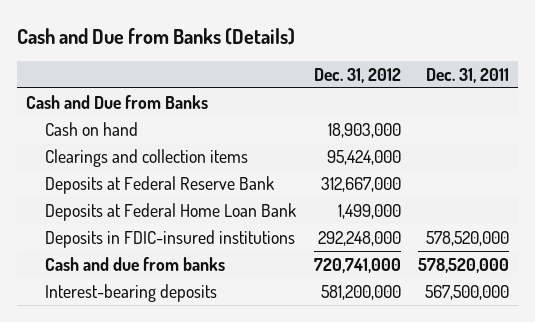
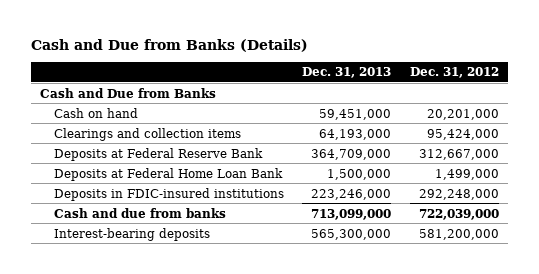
- | Dec. 31, 2012 | Dec. 31, 2011
+ | Dec. 31, 2013 | Dec. 31, 2012
- Cash on hand | 18,903,000 |
+ Cash on hand | 59,451,000 | 20,201,000
- Cash and due from banks | 720,741,000 | 578,520,000
+ Cash and due from banks | 713,099,000 | 722,039,000

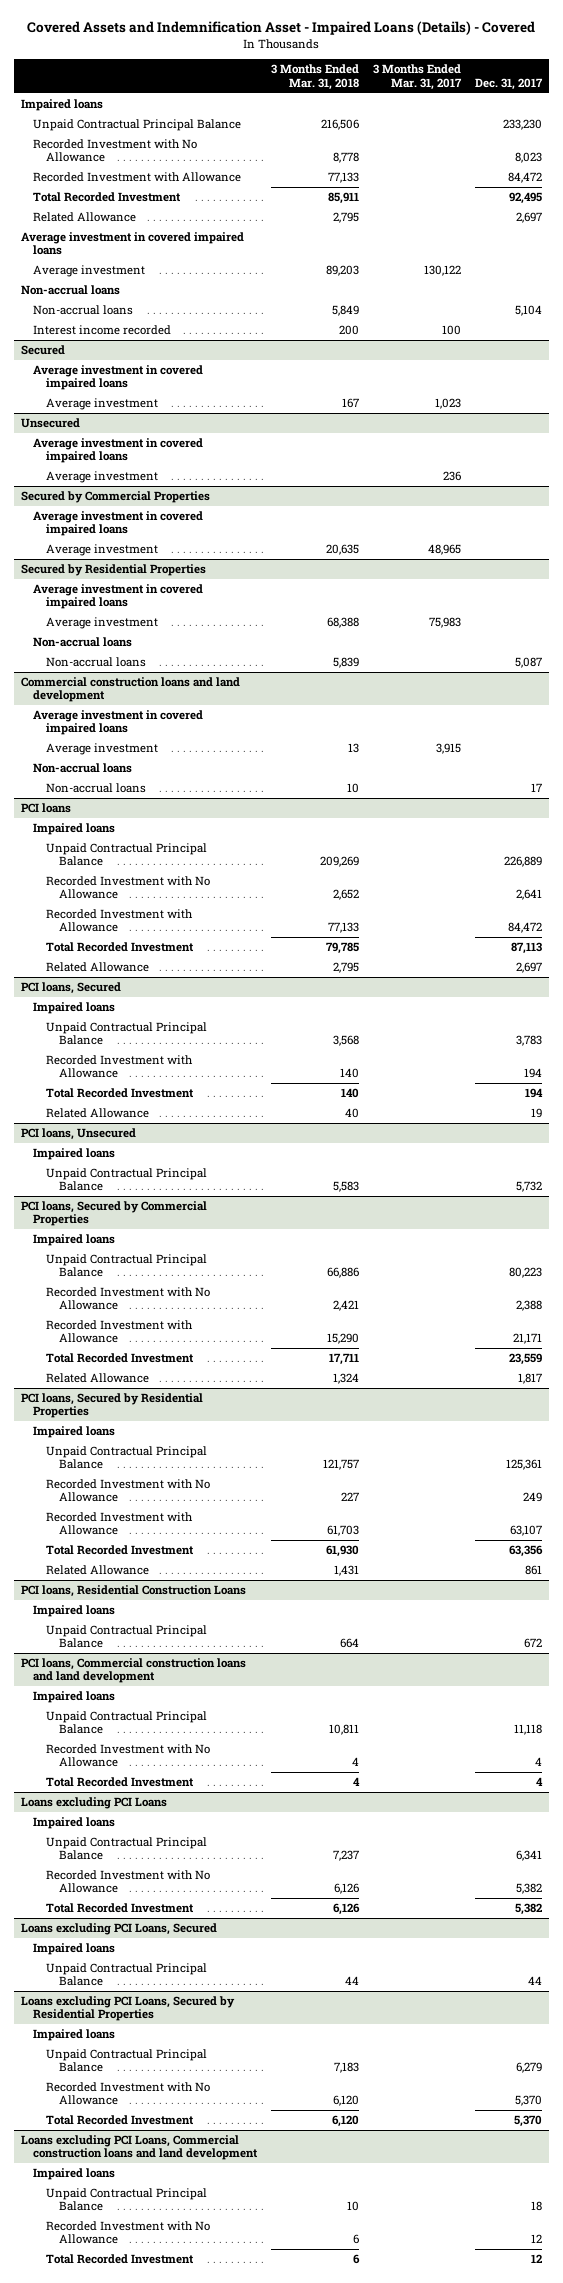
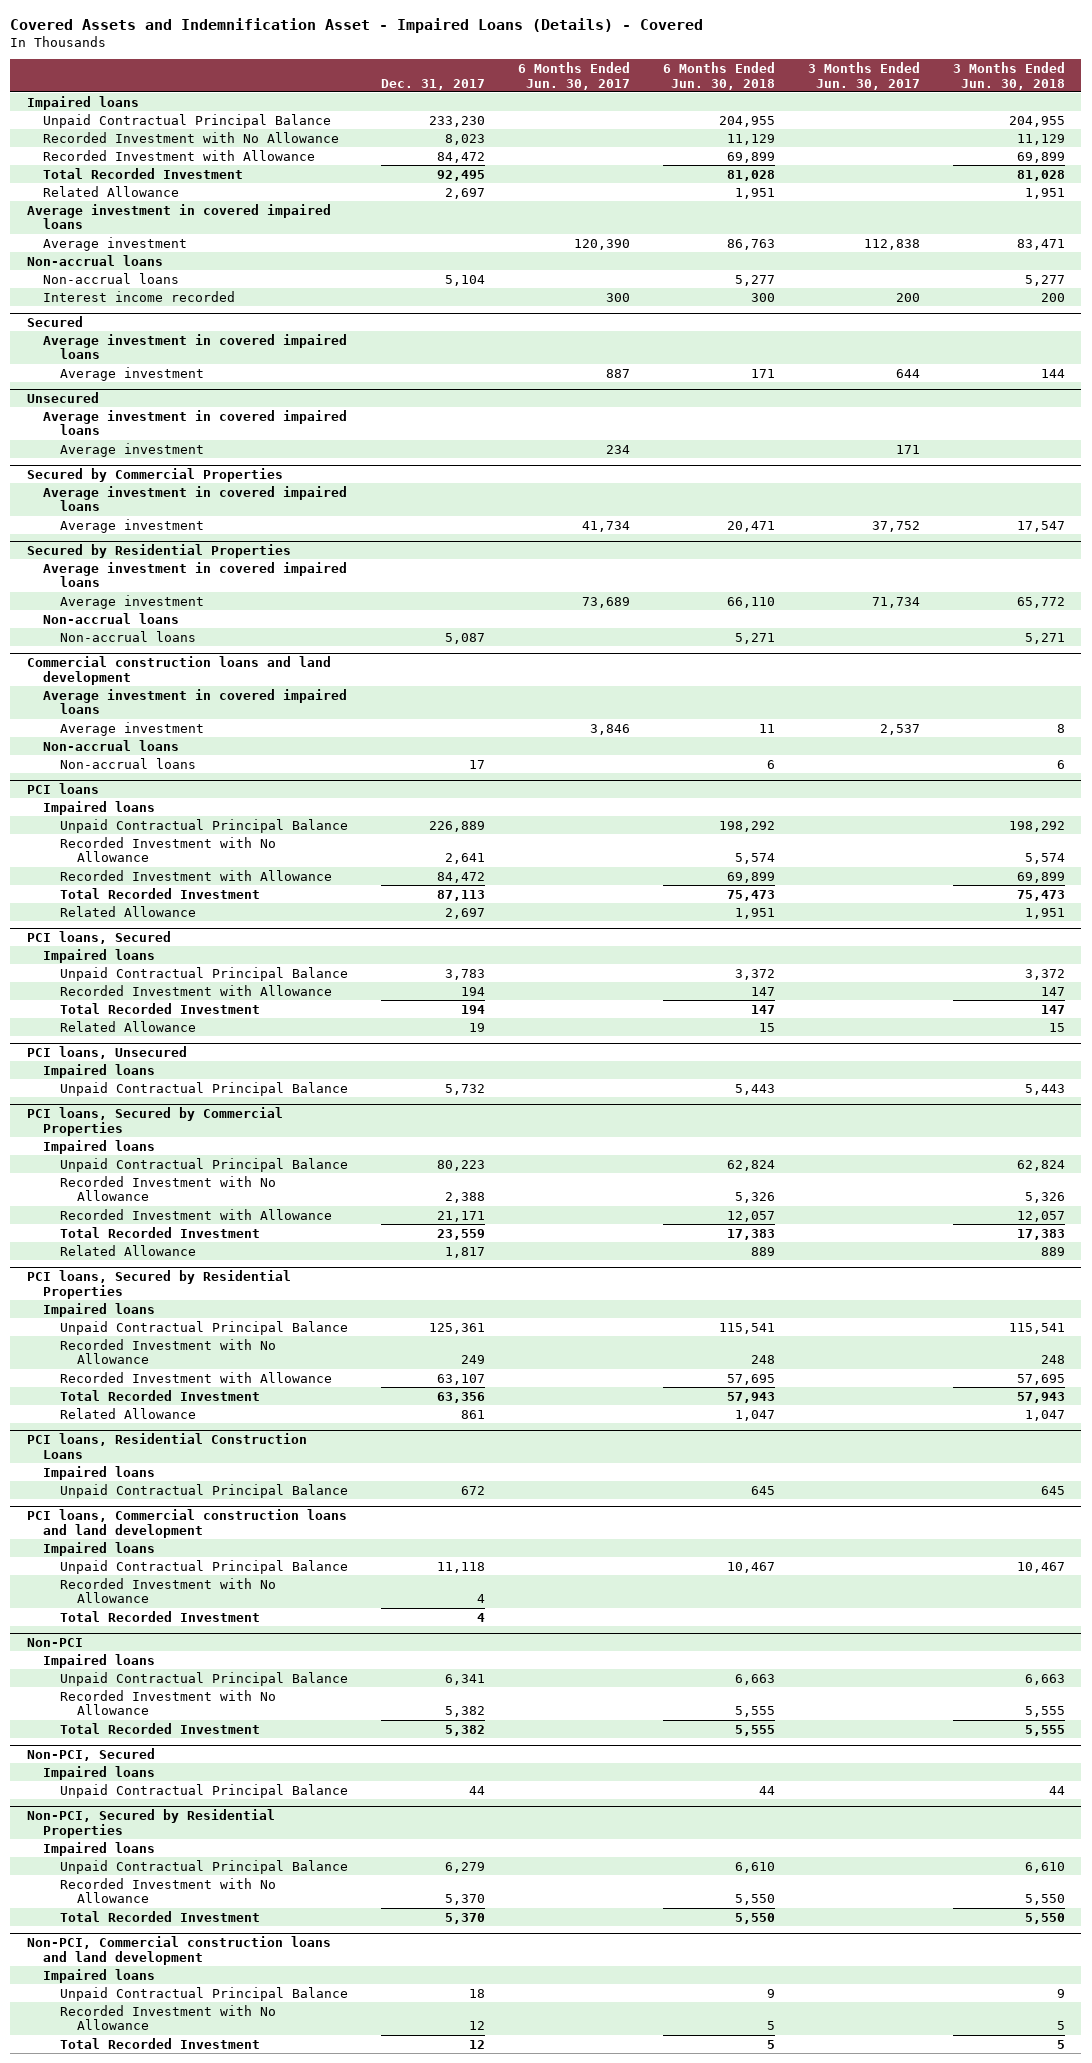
- | 3 Months Ended Mar. 31, 2018 | 3 Months Ended Mar. 31, 2017 | Dec. 31, 2017
+ | Dec. 31, 2017 | 6 Months Ended Jun. 30, 2017 | 6 Months Ended Jun. 30, 2018 | 3 Months Ended Jun. 30, 2017 | 3 Months Ended Jun. 30, 2018
- Loans excluding PCI Loans
+ Non-PCI
- Loans excluding PCI Loans, Secured
+ Non-PCI, Secured
- Loans excluding PCI Loans, Secured by Residential Properties
+ Non-PCI, Secured by Residential Properties
- Loans excluding PCI Loans, Commercial construction loans and land development
+ Non-PCI, Commercial construction loans and land development

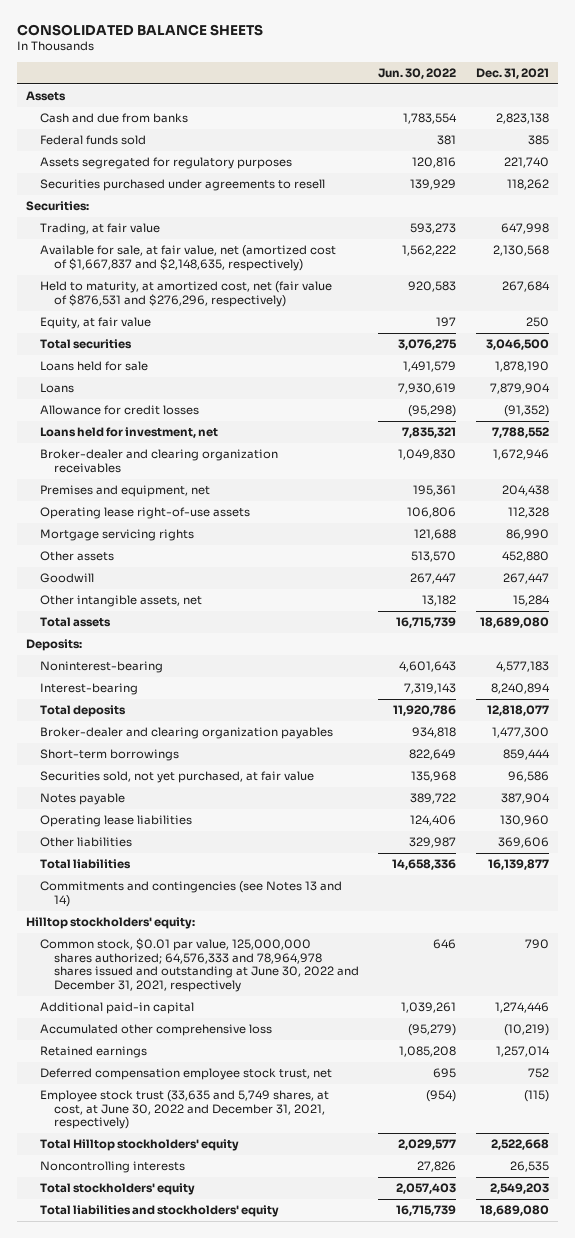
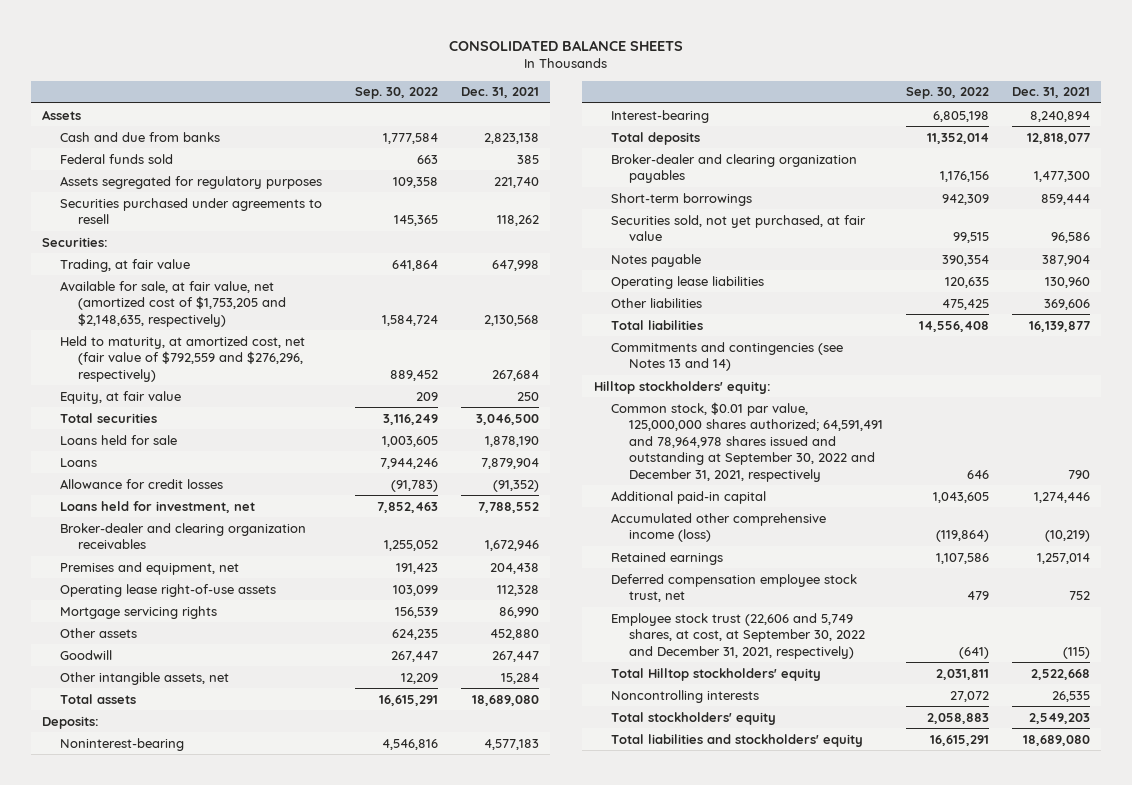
- | Jun. 30, 2022 | Dec. 31, 2021
+ | Sep. 30, 2022 | Dec. 31, 2021
- Available for sale, at fair value, net (amortized cost of $1,667,837 and $2,148,635, respectively) | 1,562,222 | 2,130,568
- Held to maturity, at amortized cost, net (fair value of $876,531 and $276,296, respectively) | 920,583 | 267,684
+ Available for sale, at fair value, net (amortized cost of $1,753,205 and $2,148,635, respectively) | 1,584,724 | 2,130,568
+ Held to maturity, at amortized cost, net (fair value of $792,559 and $276,296, respectively) | 889,452 | 267,684
- Common stock, $0.01 par value, 125,000,000 shares authorized; 64,576,333 and 78,964,978 shares issued and outstanding at June 30, 2022 and December 31, 2021, respectively | 646 | 790
+ Common stock, $0.01 par value, 125,000,000 shares authorized; 64,591,491 and 78,964,978 shares issued and outstanding at September 30, 2022 and December 31, 2021, respectively | 646 | 790
- Accumulated other comprehensive loss | (95,279) | (10,219)
+ Accumulated other comprehensive income (loss) | (119,864) | (10,219)
- Employee stock trust (33,635 and 5,749 shares, at cost, at June 30, 2022 and December 31, 2021, respectively) | (954) | (115)
+ Employee stock trust (22,606 and 5,749 shares, at cost, at September 30, 2022 and December 31, 2021, respectively) | (641) | (115)

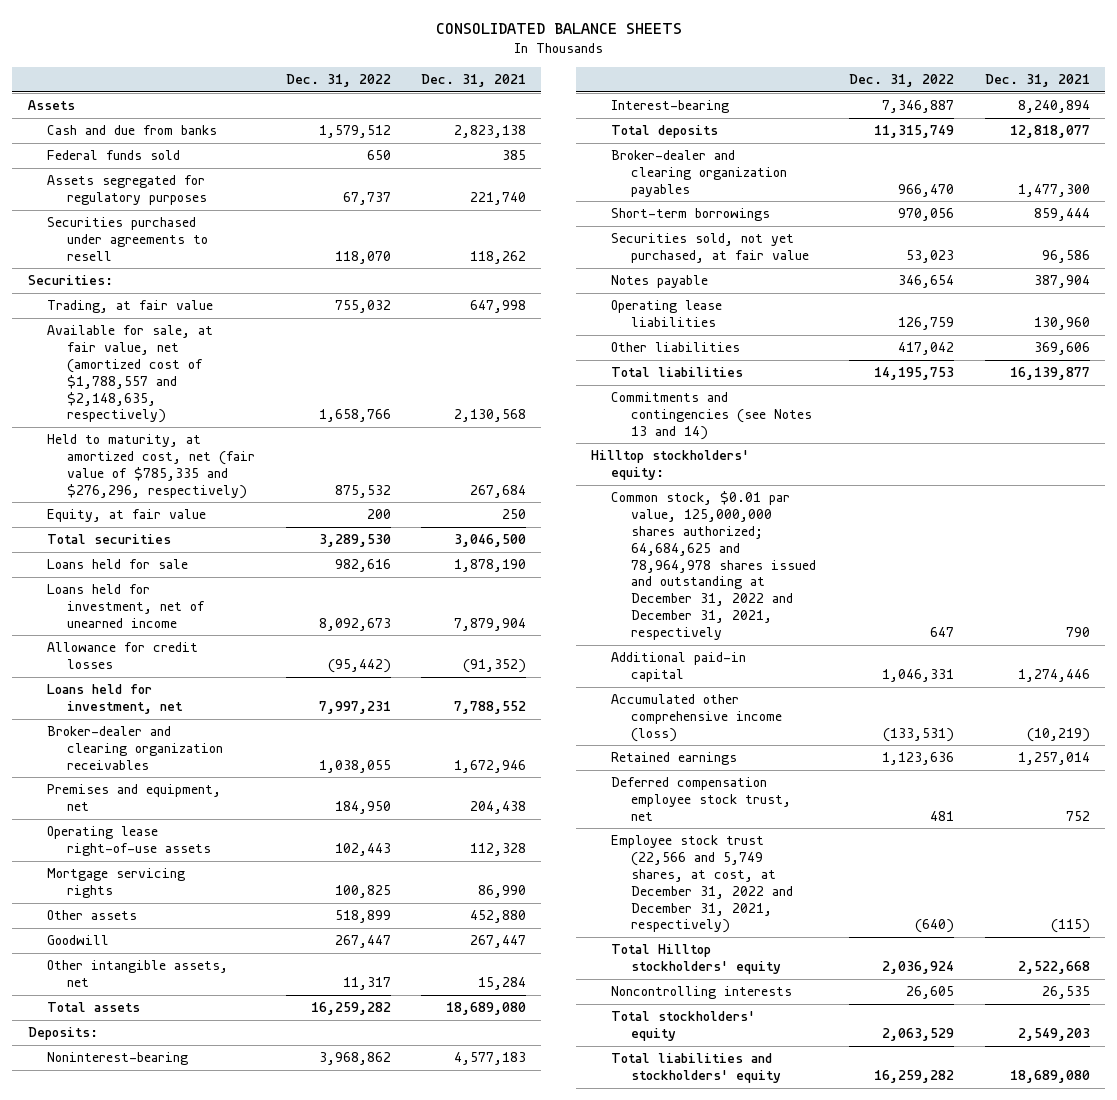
- | Sep. 30, 2022 | Dec. 31, 2021
+ | Dec. 31, 2022 | Dec. 31, 2021
- Available for sale, at fair value, net (amortized cost of $1,753,205 and $2,148,635, respectively) | 1,584,724 | 2,130,568
- Held to maturity, at amortized cost, net (fair value of $792,559 and $276,296, respectively) | 889,452 | 267,684
+ Available for sale, at fair value, net (amortized cost of $1,788,557 and $2,148,635, respectively) | 1,658,766 | 2,130,568
+ Held to maturity, at amortized cost, net (fair value of $785,335 and $276,296, respectively) | 875,532 | 267,684
- Loans | 7,944,246 | 7,879,904
+ Loans held for investment, net of unearned income | 8,092,673 | 7,879,904
- Common stock, $0.01 par value, 125,000,000 shares authorized; 64,591,491 and 78,964,978 shares issued and outstanding at September 30, 2022 and December 31, 2021, respectively | 646 | 790
+ Common stock, $0.01 par value, 125,000,000 shares authorized; 64,684,625 and 78,964,978 shares issued and outstanding at December 31, 2022 and December 31, 2021, respectively | 647 | 790
- Employee stock trust (22,606 and 5,749 shares, at cost, at September 30, 2022 and December 31, 2021, respectively) | (641) | (115)
+ Employee stock trust (22,566 and 5,749 shares, at cost, at December 31, 2022 and December 31, 2021, respectively) | (640) | (115)

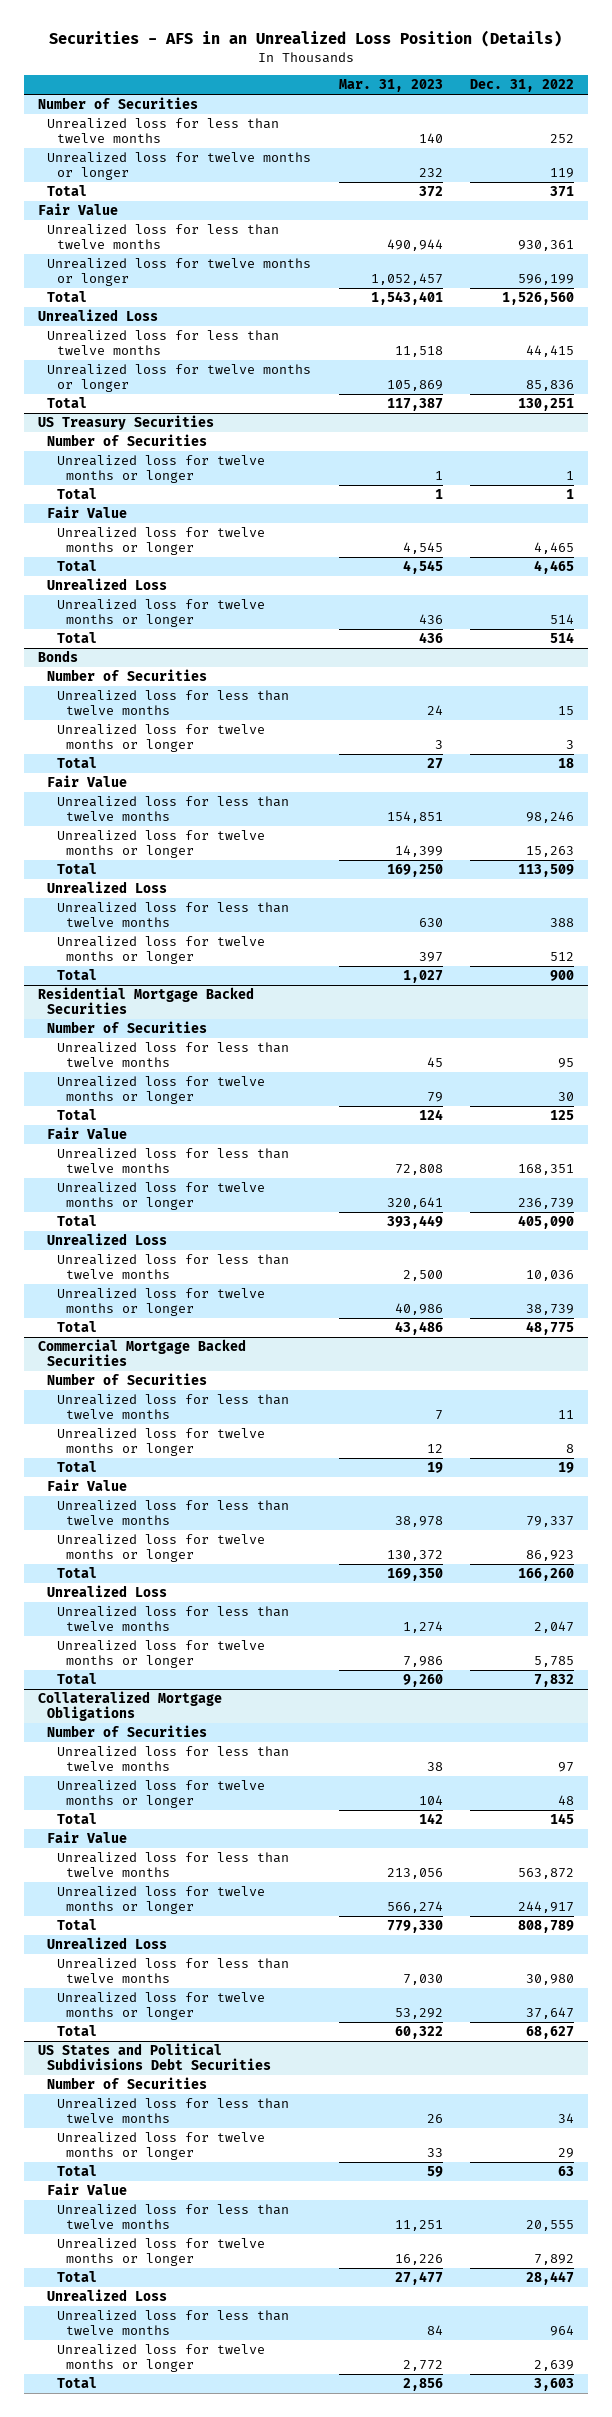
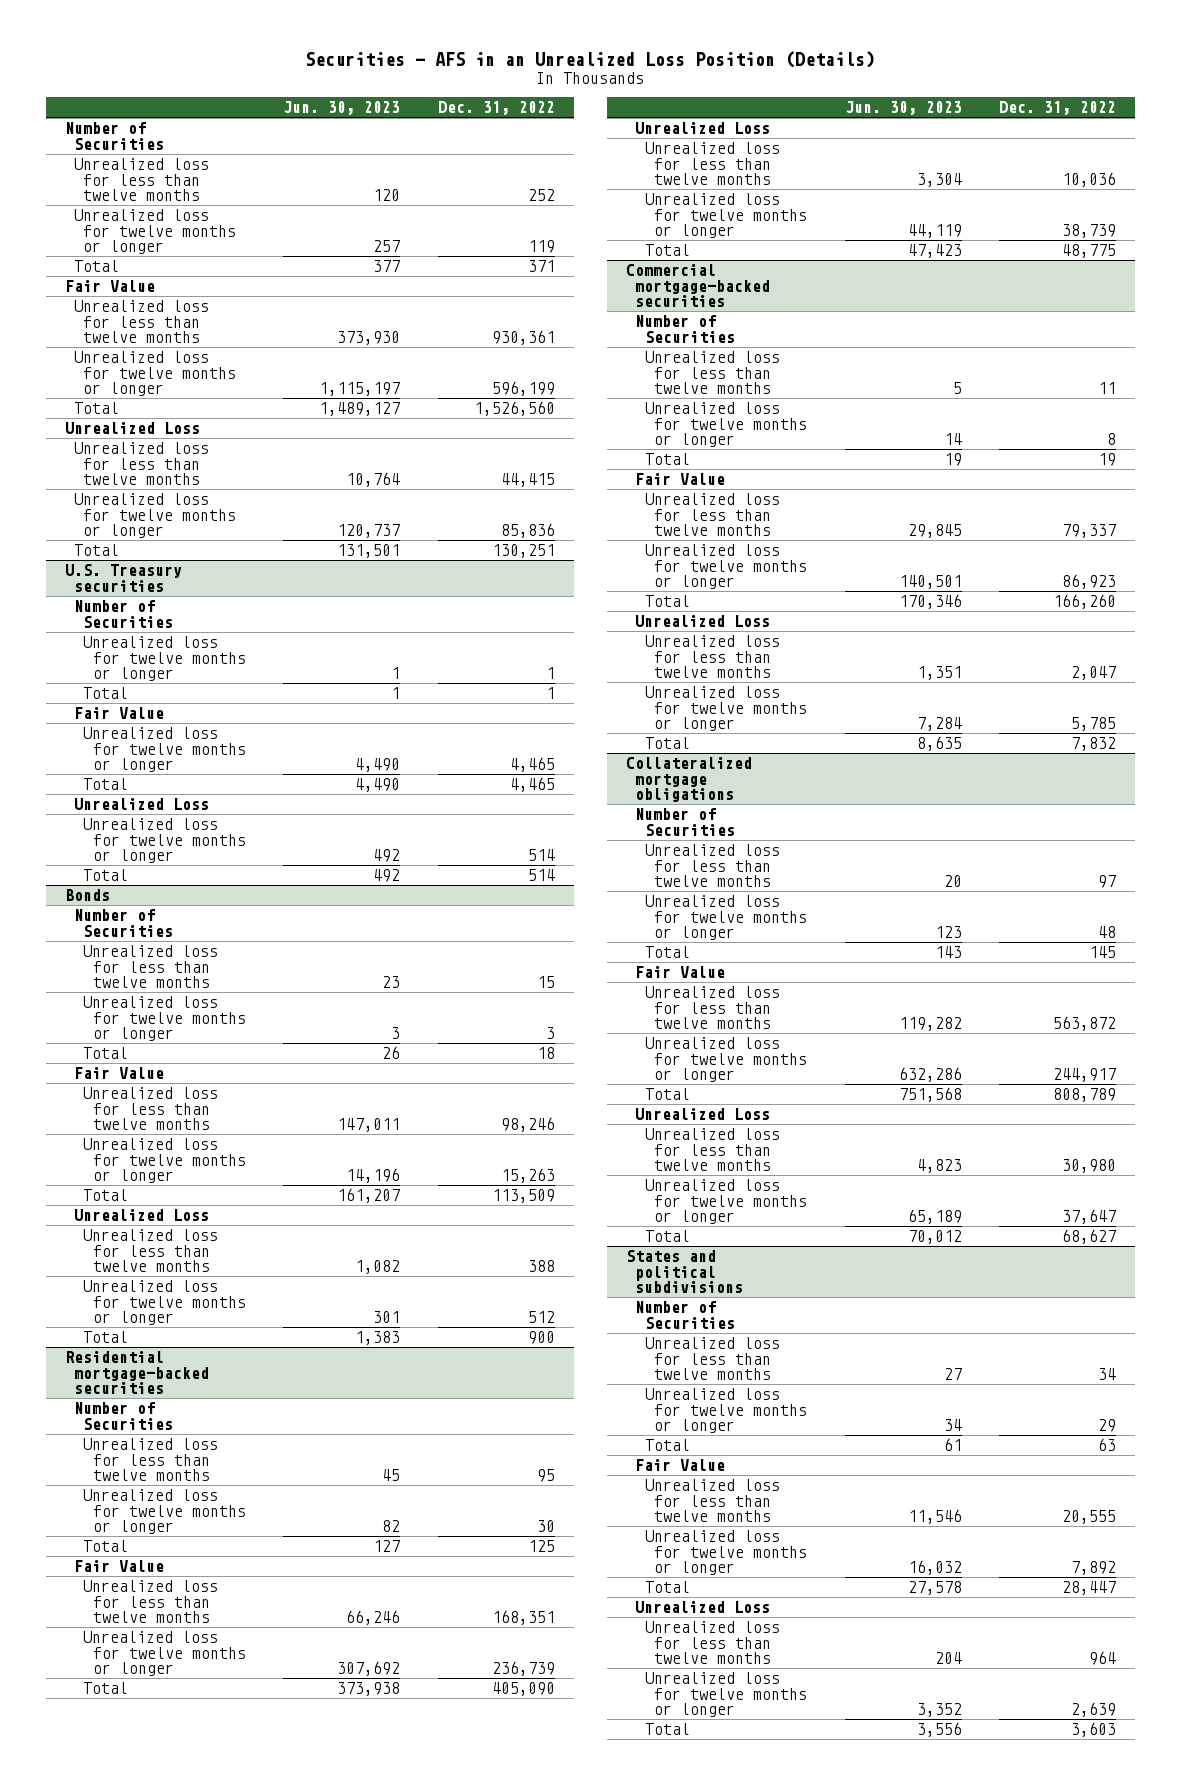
- | Mar. 31, 2023 | Dec. 31, 2022
+ | Jun. 30, 2023 | Dec. 31, 2022
- US Treasury Securities
+ U.S. Treasury securities
- Residential Mortgage Backed Securities
+ Residential mortgage-backed securities
- Commercial Mortgage Backed Securities
+ Commercial mortgage-backed securities
- Collateralized Mortgage Obligations
+ Collateralized mortgage obligations
- US States and Political Subdivisions Debt Securities
+ States and political subdivisions

